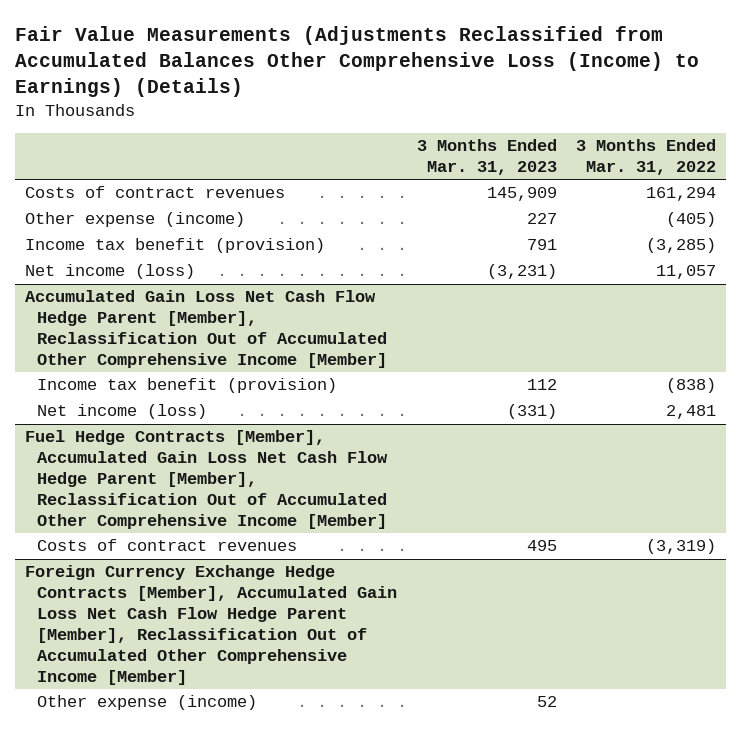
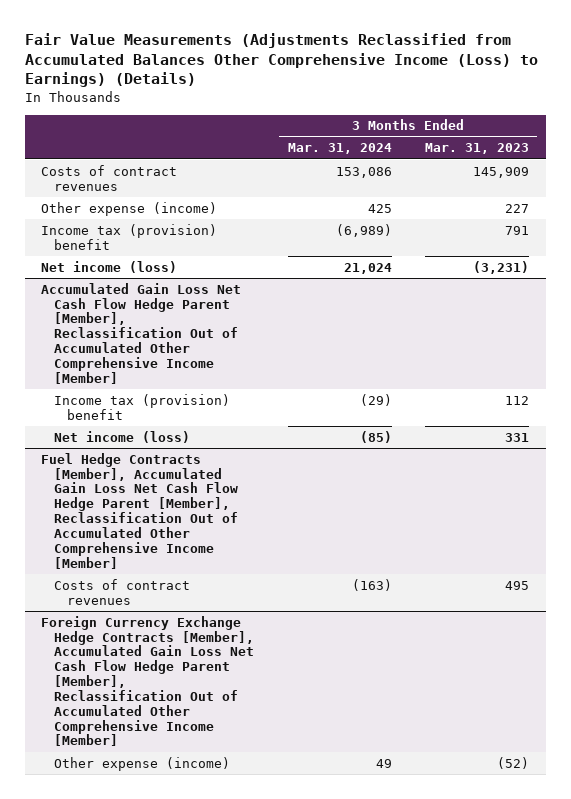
- Fair Value Measurements (Adjustments Reclassified from Accumulated Balances Other Comprehensive Loss (Income) to Earnings) (Details)
+ Fair Value Measurements (Adjustments Reclassified from Accumulated Balances Other Comprehensive Income (Loss) to Earnings) (Details)
- | 3 Months Ended Mar. 31, 2023 | 3 Months Ended Mar. 31, 2022
+ | 3 Months Ended Mar. 31, 2024 | 3 Months Ended Mar. 31, 2023
- Income tax benefit (provision) | 791 | (3,285)
+ Income tax (provision) benefit | (6,989) | 791
@ Accumulated Gain Loss Net Cash Flow Hedge Parent [Member], Reclassification Out of Accumulated Other Comprehensive Income [Member]
- Income tax benefit (provision) | 112 | (838)
- Net income (loss) | (331) | 2,481
+ Income tax (provision) benefit | (29) | 112
+ Net income (loss) | (85) | 331
@ Foreign Currency Exchange Hedge Contracts [Member], Accumulated Gain Loss Net Cash Flow Hedge Parent [Member], Reclassification Out of Accumulated Other Comprehensive Income [Member]
- Other expense (income) | 52 |
+ Other expense (income) | 49 | (52)

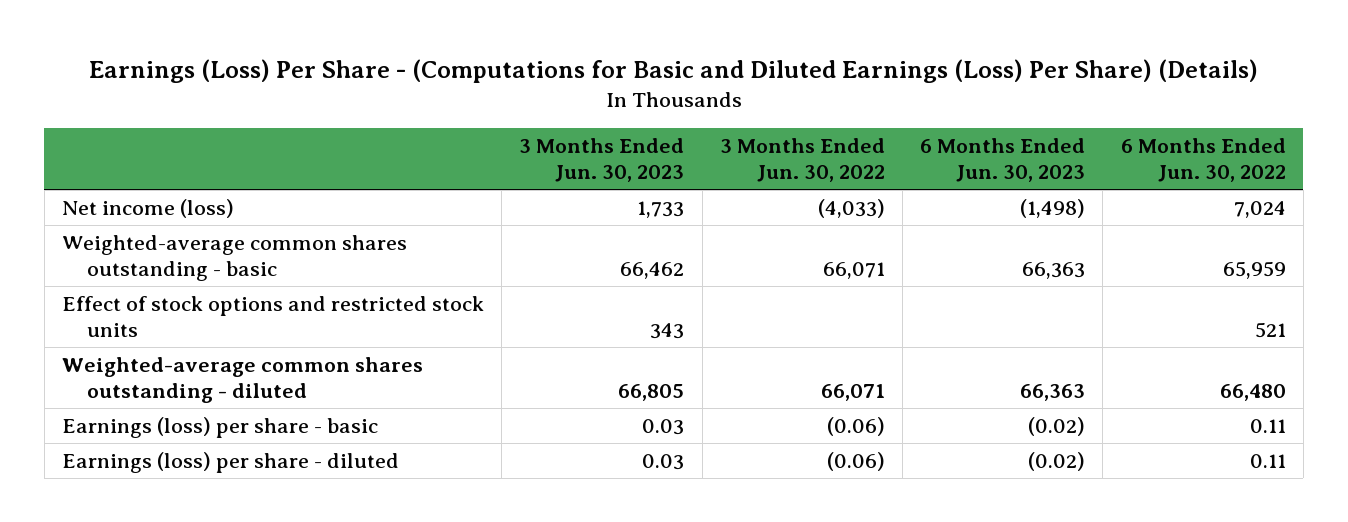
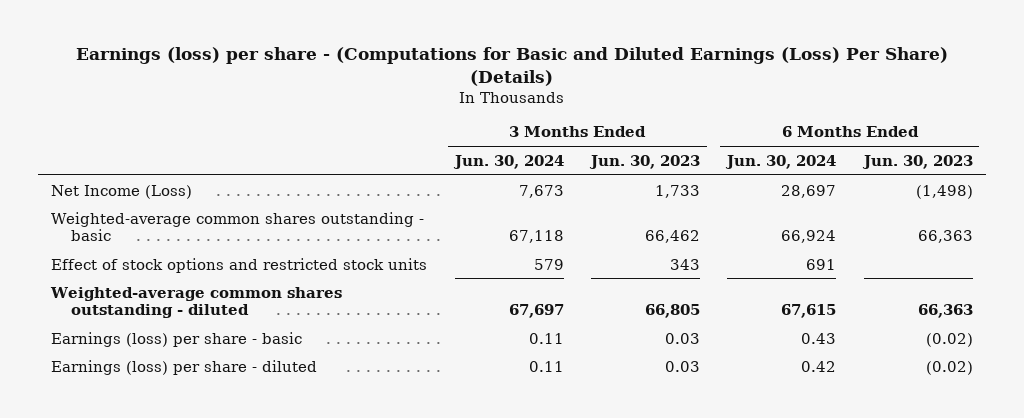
- Earnings (Loss) Per Share - (Computations for Basic and Diluted Earnings (Loss) Per Share) (Details)
+ Earnings (loss) per share - (Computations for Basic and Diluted Earnings (Loss) Per Share) (Details)
- | 3 Months Ended Jun. 30, 2023 | 3 Months Ended Jun. 30, 2022 | 6 Months Ended Jun. 30, 2023 | 6 Months Ended Jun. 30, 2022
+ | 3 Months Ended Jun. 30, 2024 | 3 Months Ended Jun. 30, 2023 | 6 Months Ended Jun. 30, 2024 | 6 Months Ended Jun. 30, 2023
- Net income (loss) | 1,733 | (4,033) | (1,498) | 7,024
+ Net Income (Loss) | 7,673 | 1,733 | 28,697 | (1,498)

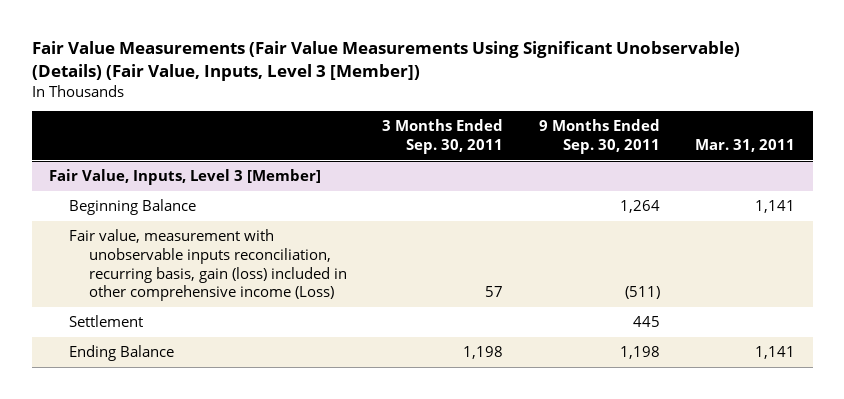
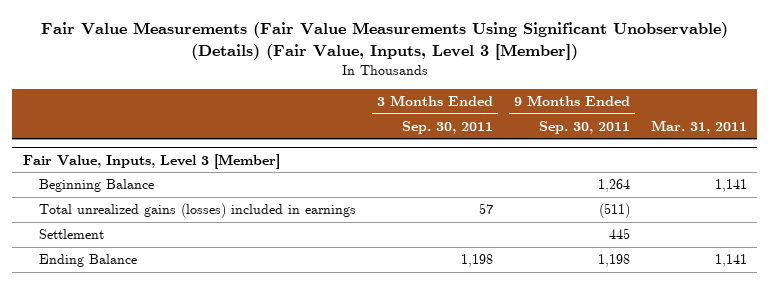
@ Fair Value, Inputs, Level 3 [Member]
- Fair value, measurement with unobservable inputs reconciliation, recurring basis, gain (loss) included in other comprehensive income (Loss) | 57 | (511) |
+ Total unrealized gains (losses) included in earnings | 57 | (511) |

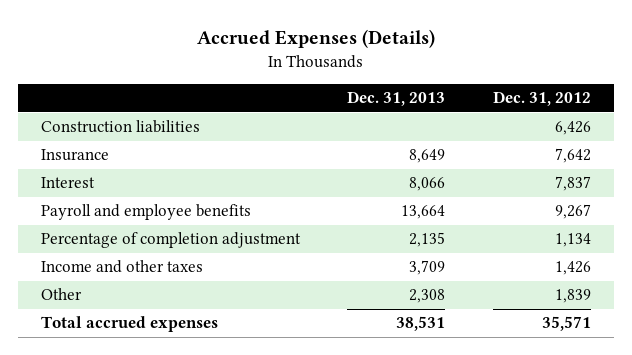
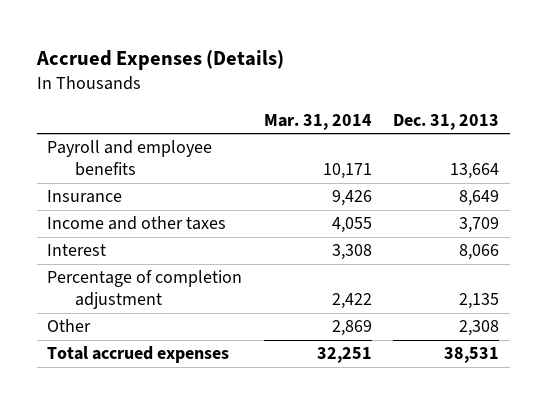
- | Dec. 31, 2013 | Dec. 31, 2012
+ | Mar. 31, 2014 | Dec. 31, 2013
- Construction liabilities | | 6,426
moved up: Payroll and employee benefits | 10,171 | 13,664
moved up: Income and other taxes | 4,055 | 3,709

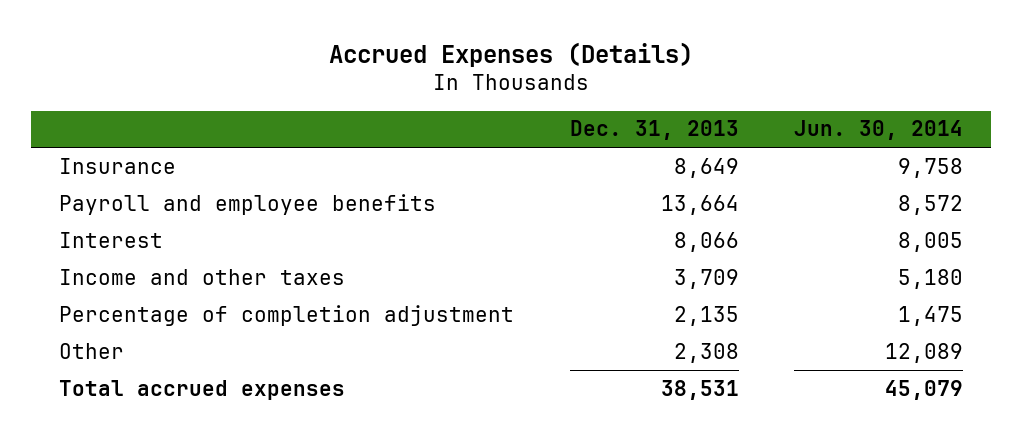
- | Mar. 31, 2014 | Dec. 31, 2013
+ | Dec. 31, 2013 | Jun. 30, 2014
moved down: Payroll and employee benefits | 13,664 | 8,572
moved down: Income and other taxes | 3,709 | 5,180

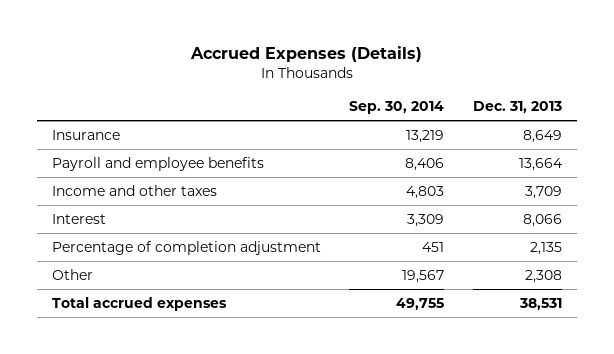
- | Dec. 31, 2013 | Jun. 30, 2014
+ | Sep. 30, 2014 | Dec. 31, 2013
moved down: Interest | 3,309 | 8,066

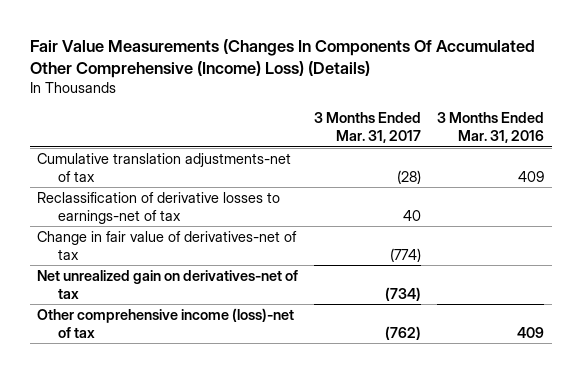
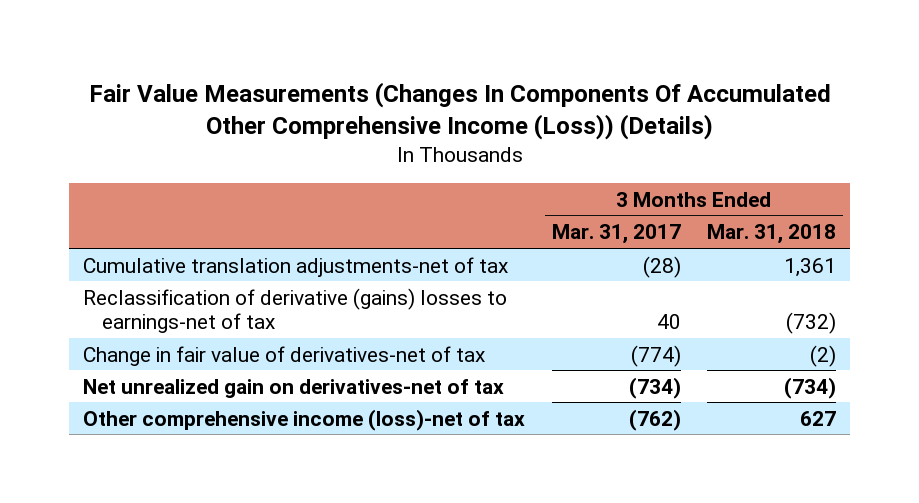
- Fair Value Measurements (Changes In Components Of Accumulated Other Comprehensive (Income) Loss) (Details)
+ Fair Value Measurements (Changes In Components Of Accumulated Other Comprehensive Income (Loss)) (Details)
- | 3 Months Ended Mar. 31, 2017 | 3 Months Ended Mar. 31, 2016
+ | 3 Months Ended Mar. 31, 2017 | 3 Months Ended Mar. 31, 2018
- Reclassification of derivative losses to earnings-net of tax | 40 |
+ Reclassification of derivative (gains) losses to earnings-net of tax | 40 | (732)

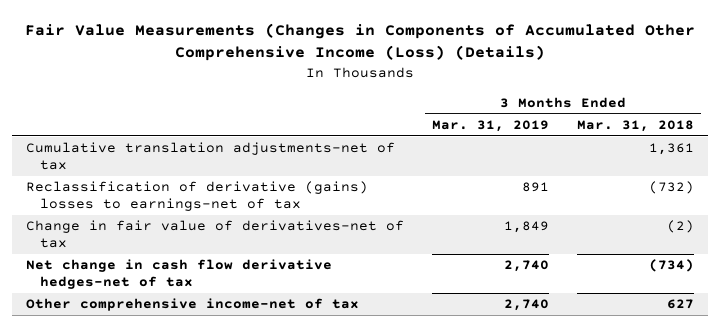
- Fair Value Measurements (Changes In Components Of Accumulated Other Comprehensive Income (Loss)) (Details)
+ Fair Value Measurements (Changes in Components of Accumulated Other Comprehensive Income (Loss) (Details)
- | 3 Months Ended Mar. 31, 2017 | 3 Months Ended Mar. 31, 2018
+ | 3 Months Ended Mar. 31, 2019 | 3 Months Ended Mar. 31, 2018
- Net unrealized gain on derivatives-net of tax | (734) | (734)
- Other comprehensive income (loss)-net of tax | (762) | 627
+ Net change in cash flow derivative hedges-net of tax | 2,740 | (734)
+ Other comprehensive income-net of tax | 2,740 | 627

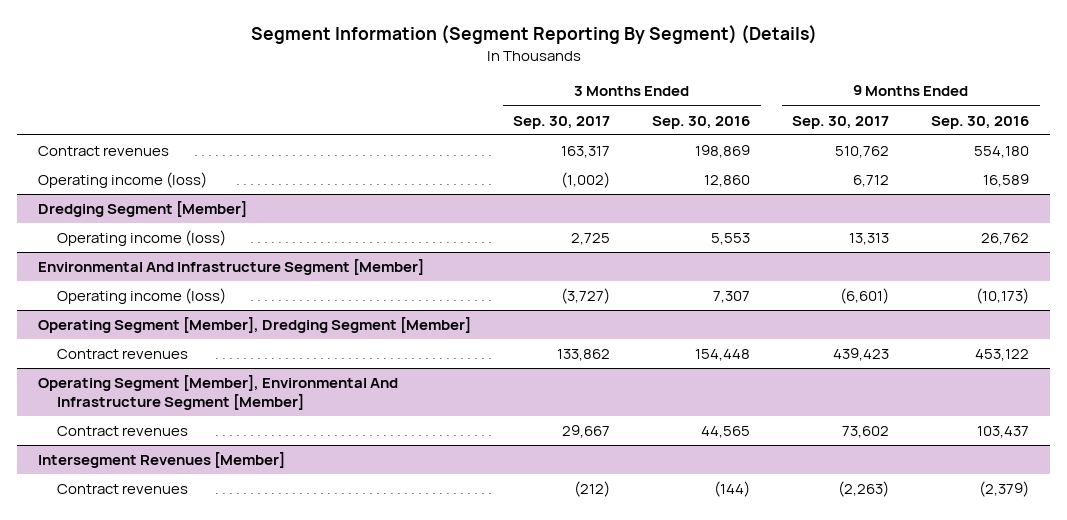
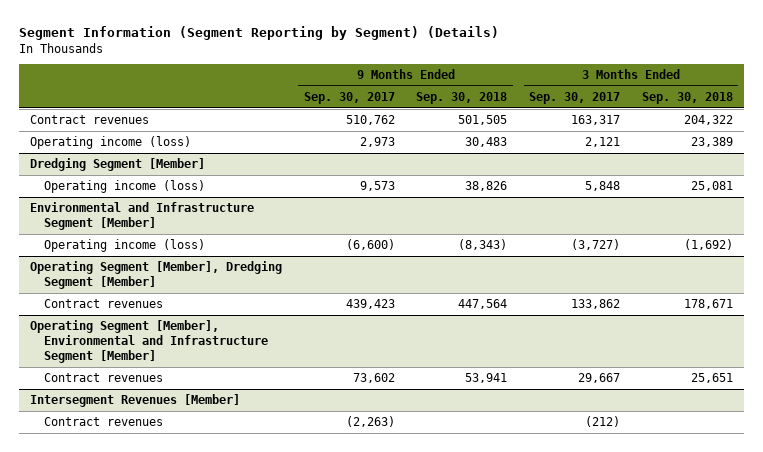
- Segment Information (Segment Reporting By Segment) (Details)
+ Segment Information (Segment Reporting by Segment) (Details)
- | 3 Months Ended Sep. 30, 2017 | 3 Months Ended Sep. 30, 2016 | 9 Months Ended Sep. 30, 2017 | 9 Months Ended Sep. 30, 2016
+ | 9 Months Ended Sep. 30, 2017 | 9 Months Ended Sep. 30, 2018 | 3 Months Ended Sep. 30, 2017 | 3 Months Ended Sep. 30, 2018
- Operating income (loss) | (1,002) | 12,860 | 6,712 | 16,589
+ Operating income (loss) | 2,973 | 30,483 | 2,121 | 23,389
@ Dredging Segment [Member]
- Operating income (loss) | 2,725 | 5,553 | 13,313 | 26,762
- Environmental And Infrastructure Segment [Member]
- Operating income (loss) | (3,727) | 7,307 | (6,601) | (10,173)
@ Dredging Segment [Member]
+ Operating income (loss) | 9,573 | 38,826 | 5,848 | 25,081
+ Environmental and Infrastructure Segment [Member]
+ Operating income (loss) | (6,600) | (8,343) | (3,727) | (1,692)
- Operating Segment [Member], Environmental And Infrastructure Segment [Member]
+ Operating Segment [Member], Environmental and Infrastructure Segment [Member]

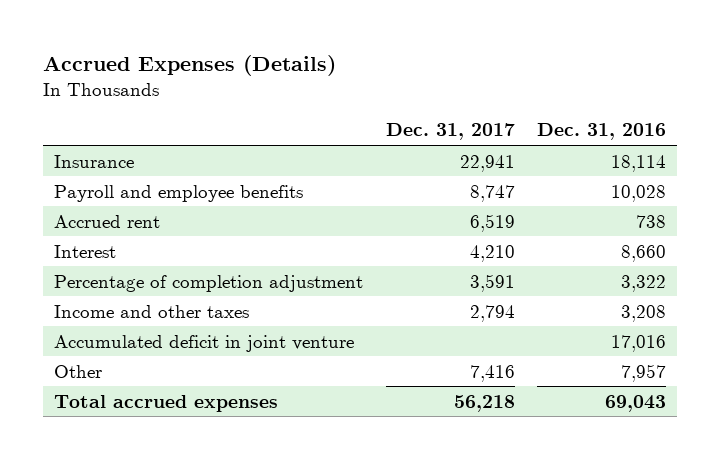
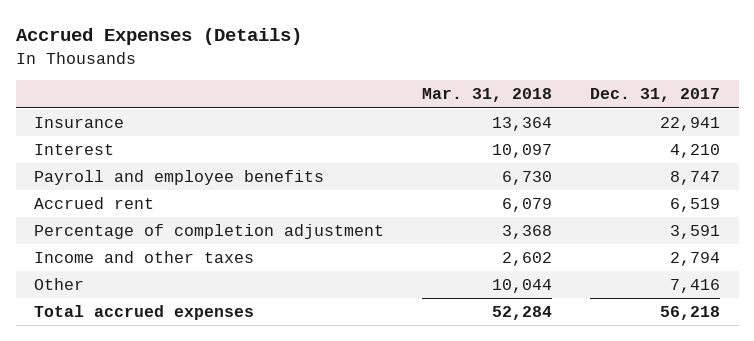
- | Dec. 31, 2017 | Dec. 31, 2016
+ | Mar. 31, 2018 | Dec. 31, 2017
moved up: Interest | 10,097 | 4,210
- Accumulated deficit in joint venture | | 17,016

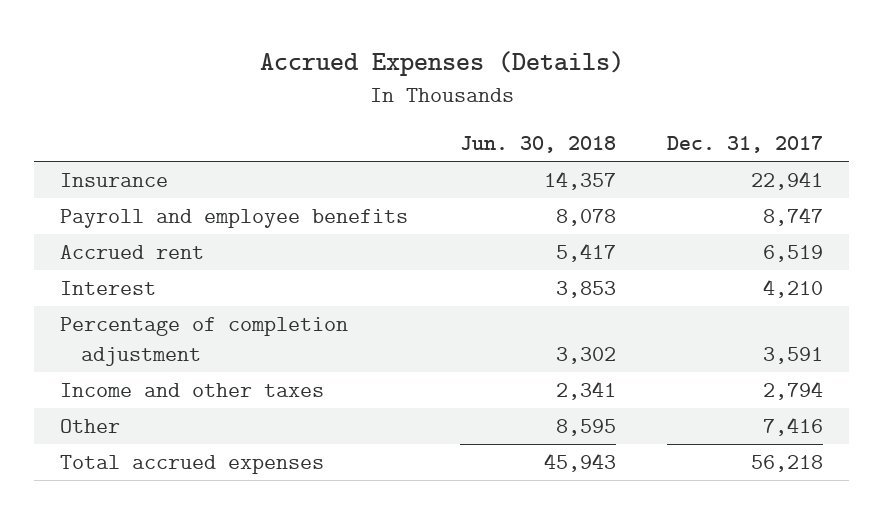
- | Mar. 31, 2018 | Dec. 31, 2017
+ | Jun. 30, 2018 | Dec. 31, 2017
moved down: Interest | 3,853 | 4,210

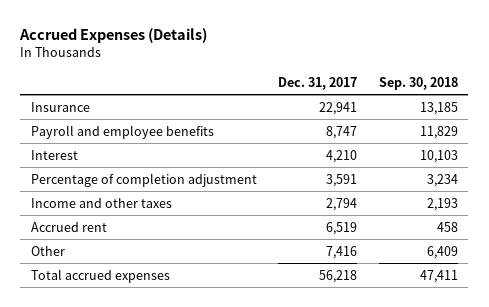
- | Jun. 30, 2018 | Dec. 31, 2017
+ | Dec. 31, 2017 | Sep. 30, 2018
moved down: Accrued rent | 6,519 | 458

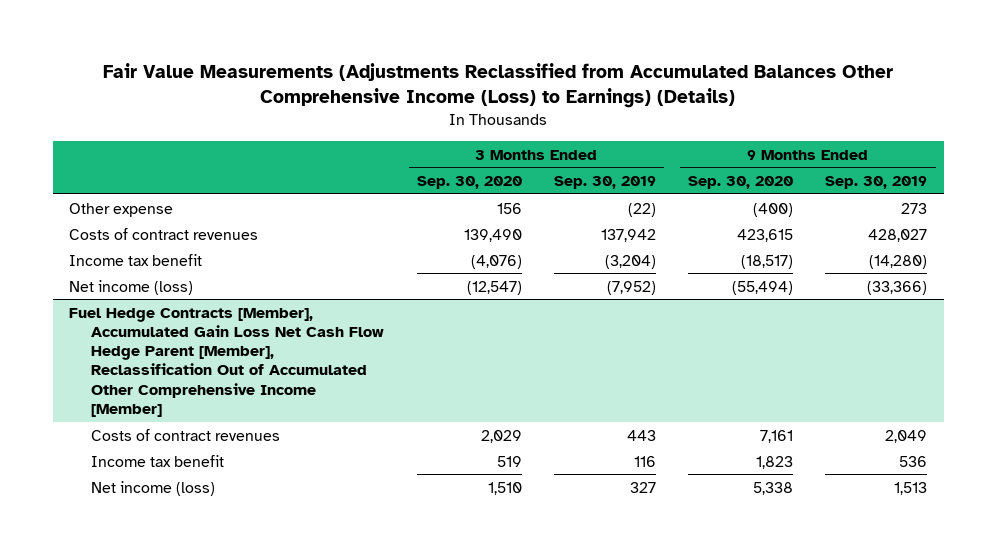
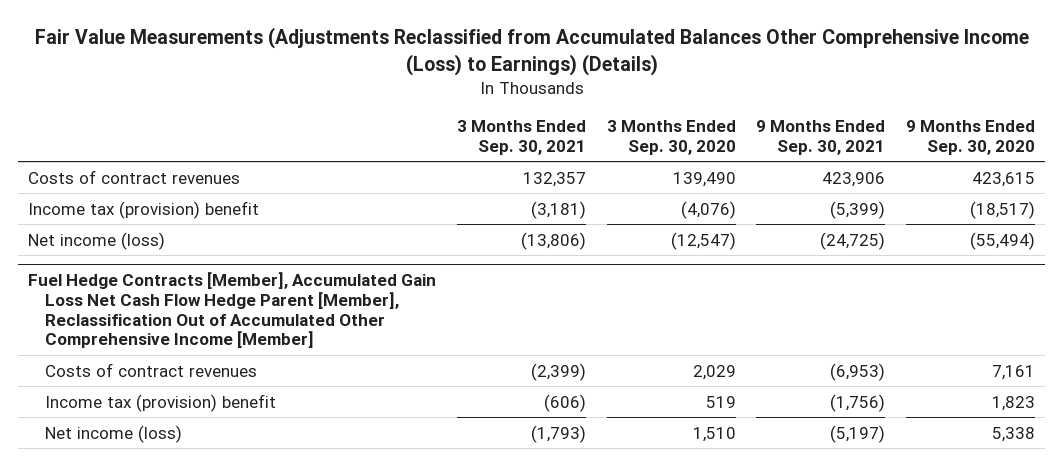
- | 3 Months Ended Sep. 30, 2020 | 3 Months Ended Sep. 30, 2019 | 9 Months Ended Sep. 30, 2020 | 9 Months Ended Sep. 30, 2019
+ | 3 Months Ended Sep. 30, 2021 | 3 Months Ended Sep. 30, 2020 | 9 Months Ended Sep. 30, 2021 | 9 Months Ended Sep. 30, 2020
- Other expense | 156 | (22) | (400) | 273
- Income tax benefit | (4,076) | (3,204) | (18,517) | (14,280)
+ Income tax (provision) benefit | (3,181) | (4,076) | (5,399) | (18,517)
@ Fuel Hedge Contracts [Member], Accumulated Gain Loss Net Cash Flow Hedge Parent [Member], Reclassification Out of Accumulated Other Comprehensive Income [Member]
- Income tax benefit | 519 | 116 | 1,823 | 536
+ Income tax (provision) benefit | (606) | 519 | (1,756) | 1,823

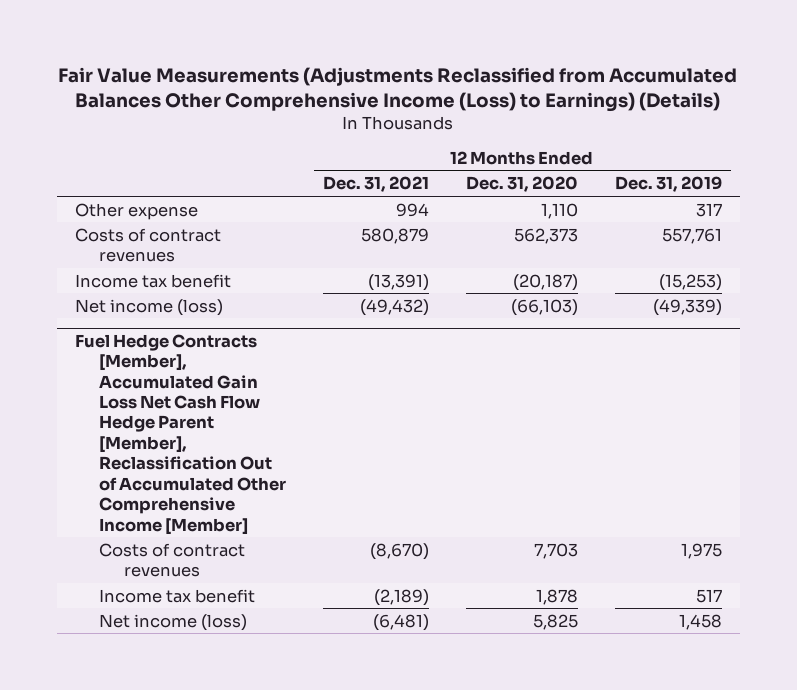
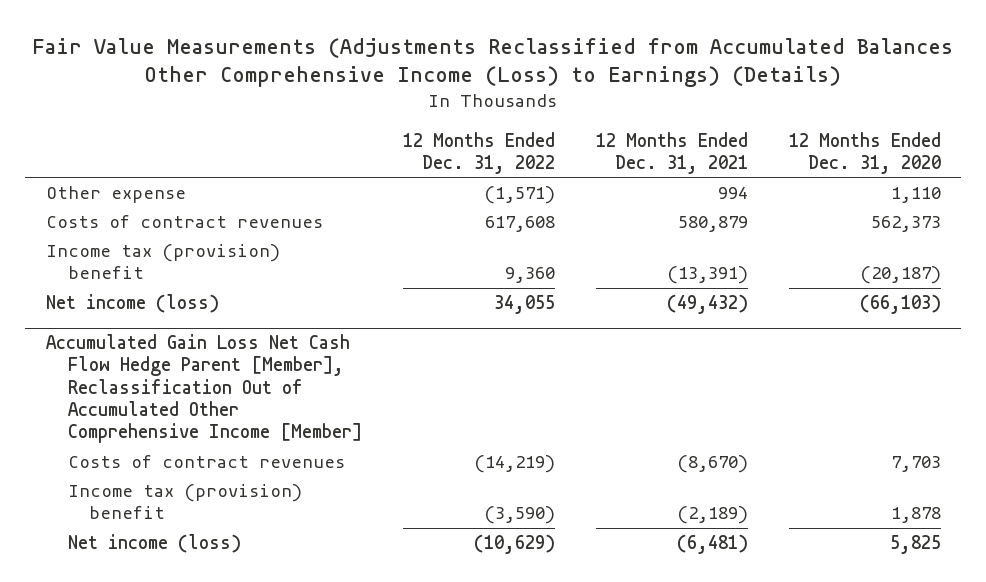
- | 12 Months Ended Dec. 31, 2021 | 12 Months Ended Dec. 31, 2020 | 12 Months Ended Dec. 31, 2019
+ | 12 Months Ended Dec. 31, 2022 | 12 Months Ended Dec. 31, 2021 | 12 Months Ended Dec. 31, 2020
- Income tax benefit | (13,391) | (20,187) | (15,253)
+ Income tax (provision) benefit | 9,360 | (13,391) | (20,187)
- Fuel Hedge Contracts [Member], Accumulated Gain Loss Net Cash Flow Hedge Parent [Member], Reclassification Out of Accumulated Other Comprehensive Income [Member]
+ Accumulated Gain Loss Net Cash Flow Hedge Parent [Member], Reclassification Out of Accumulated Other Comprehensive Income [Member]
- Income tax benefit | (2,189) | 1,878 | 517
+ Income tax (provision) benefit | (3,590) | (2,189) | 1,878

